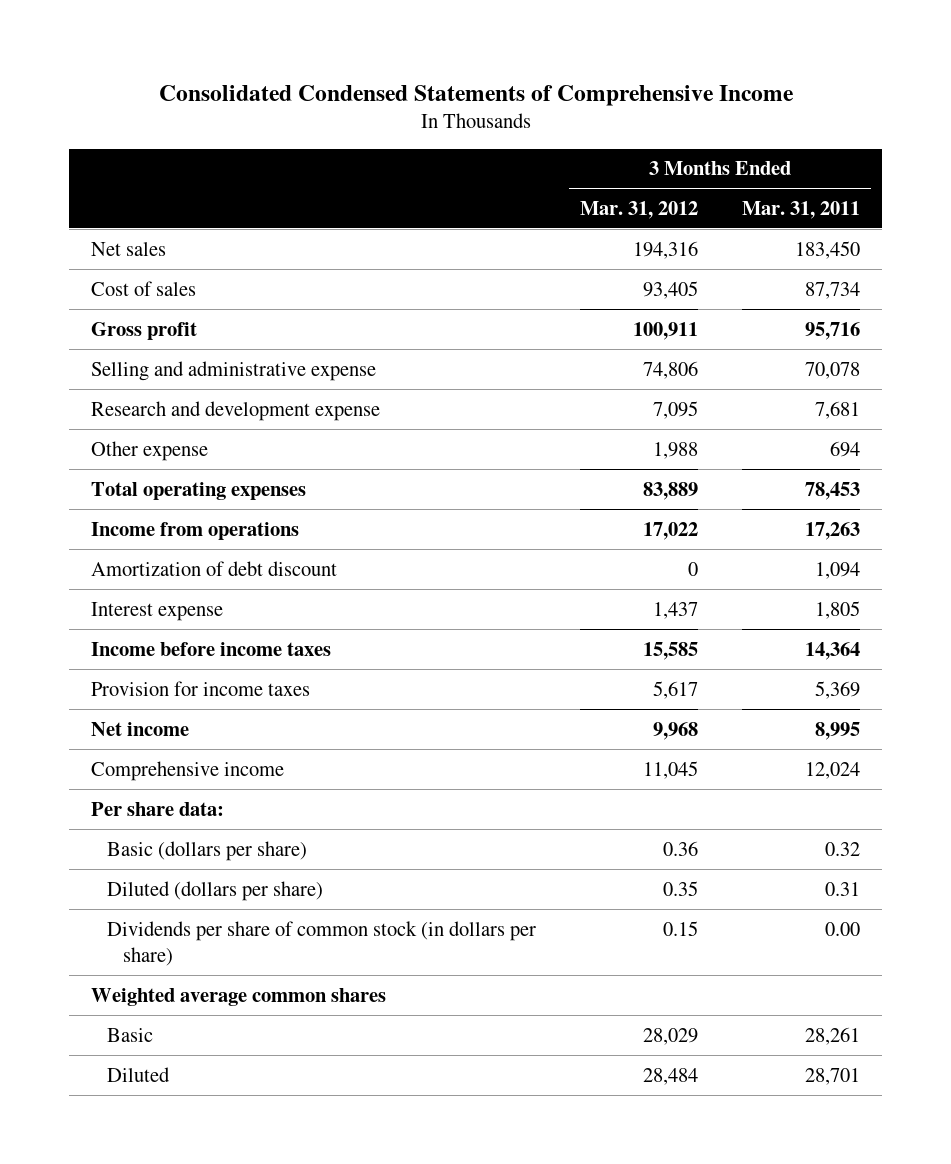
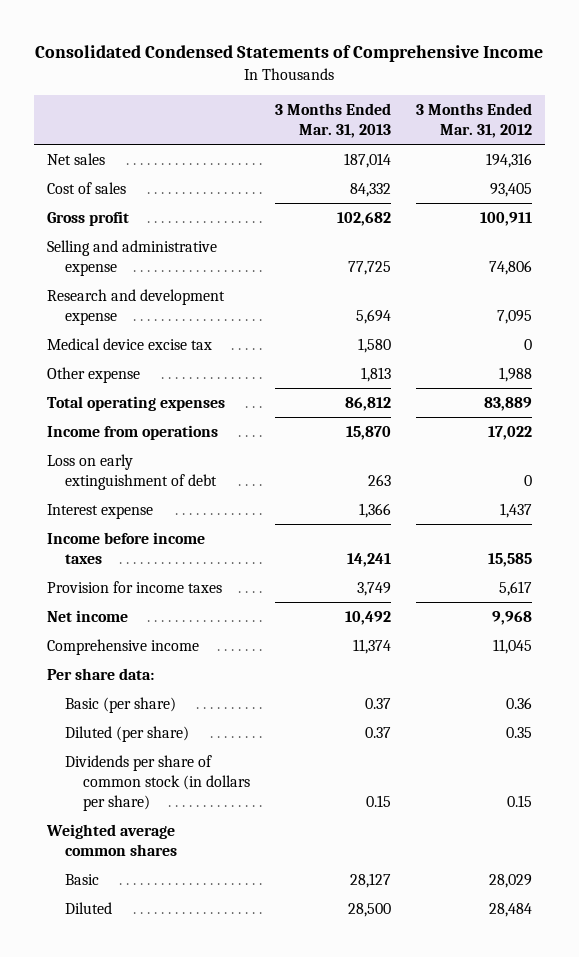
- | 3 Months Ended Mar. 31, 2012 | 3 Months Ended Mar. 31, 2011
+ | 3 Months Ended Mar. 31, 2013 | 3 Months Ended Mar. 31, 2012
+ Medical device excise tax | 1,580 | 0
- Amortization of debt discount | 0 | 1,094
+ Loss on early extinguishment of debt | 263 | 0
- Basic (dollars per share) | 0.36 | 0.32
- Diluted (dollars per share) | 0.35 | 0.31
+ Basic (per share) | 0.37 | 0.36
+ Diluted (per share) | 0.37 | 0.35

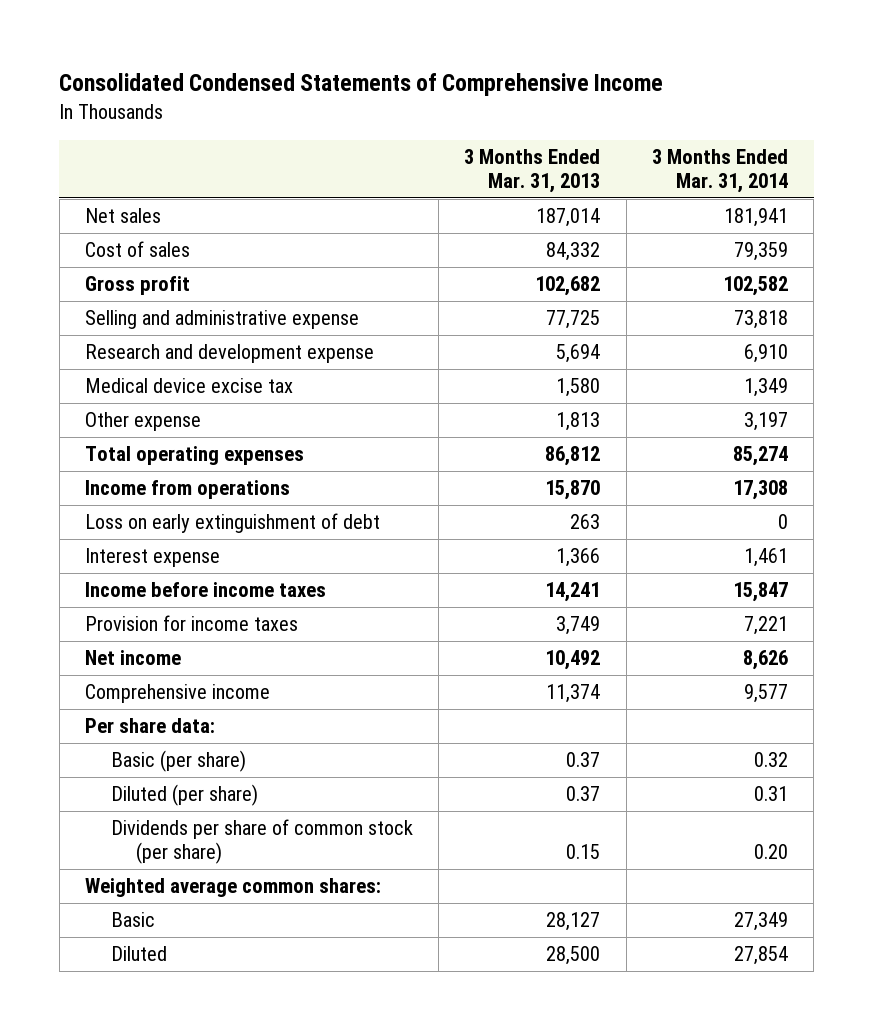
- | 3 Months Ended Mar. 31, 2013 | 3 Months Ended Mar. 31, 2012
+ | 3 Months Ended Mar. 31, 2013 | 3 Months Ended Mar. 31, 2014
- Dividends per share of common stock (in dollars per share) | 0.15 | 0.15
- Weighted average common shares
+ Dividends per share of common stock (per share) | 0.15 | 0.20
+ Weighted average common shares:

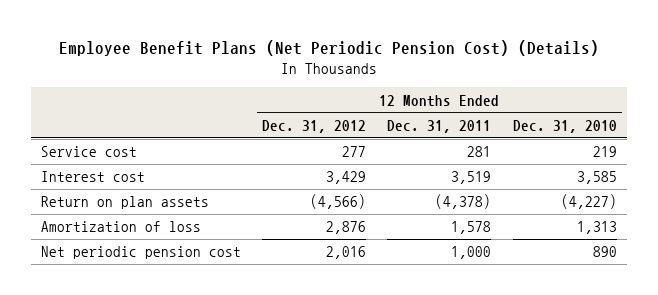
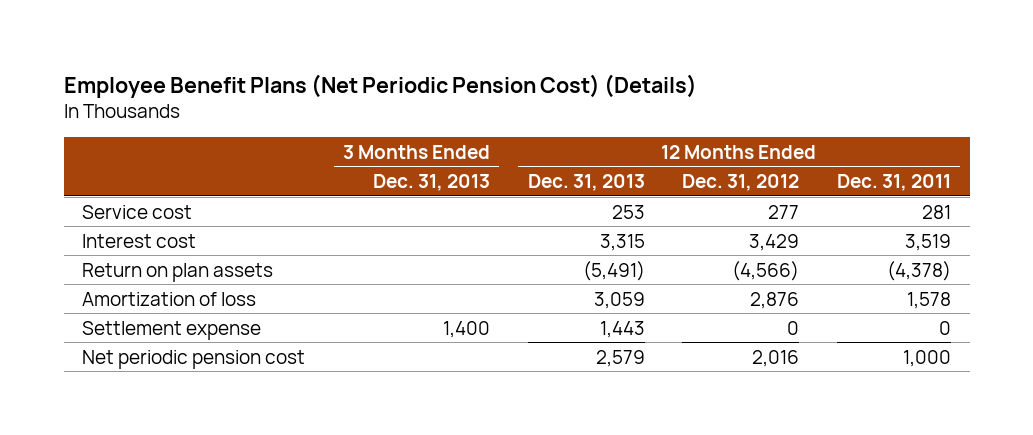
- | 12 Months Ended Dec. 31, 2012 | 12 Months Ended Dec. 31, 2011 | 12 Months Ended Dec. 31, 2010
+ | 3 Months Ended Dec. 31, 2013 | 12 Months Ended Dec. 31, 2013 | 12 Months Ended Dec. 31, 2012 | 12 Months Ended Dec. 31, 2011
+ Settlement expense | 1,400 | 1,443 | 0 | 0

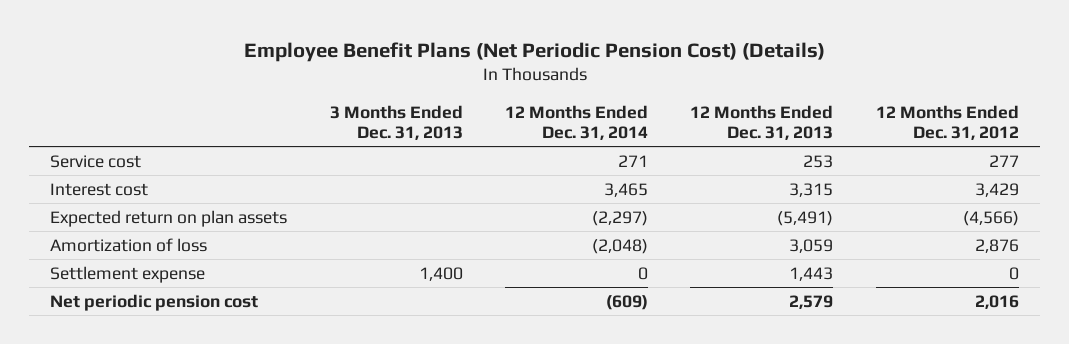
- | 3 Months Ended Dec. 31, 2013 | 12 Months Ended Dec. 31, 2013 | 12 Months Ended Dec. 31, 2012 | 12 Months Ended Dec. 31, 2011
+ | 3 Months Ended Dec. 31, 2013 | 12 Months Ended Dec. 31, 2014 | 12 Months Ended Dec. 31, 2013 | 12 Months Ended Dec. 31, 2012
- Return on plan assets | | (5,491) | (4,566) | (4,378)
+ Expected return on plan assets | | (2,297) | (5,491) | (4,566)

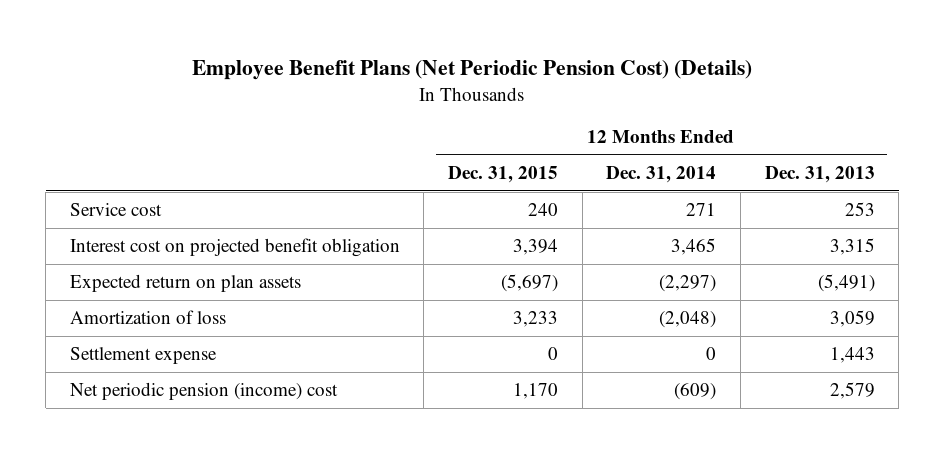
- | 3 Months Ended Dec. 31, 2013 | 12 Months Ended Dec. 31, 2014 | 12 Months Ended Dec. 31, 2013 | 12 Months Ended Dec. 31, 2012
+ | 12 Months Ended Dec. 31, 2015 | 12 Months Ended Dec. 31, 2014 | 12 Months Ended Dec. 31, 2013
- Interest cost | | 3,465 | 3,315 | 3,429
+ Interest cost on projected benefit obligation | 3,394 | 3,465 | 3,315
- Net periodic pension cost | | (609) | 2,579 | 2,016
+ Net periodic pension (income) cost | 1,170 | (609) | 2,579

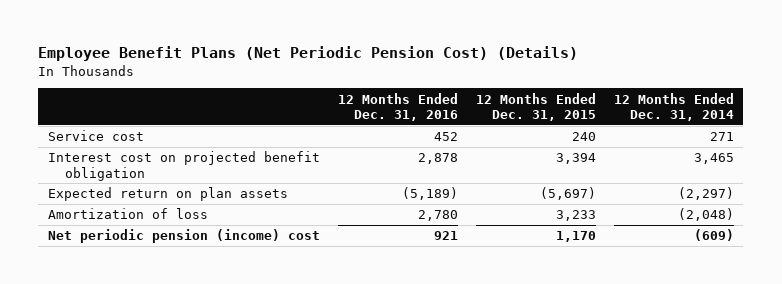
- | 12 Months Ended Dec. 31, 2015 | 12 Months Ended Dec. 31, 2014 | 12 Months Ended Dec. 31, 2013
+ | 12 Months Ended Dec. 31, 2016 | 12 Months Ended Dec. 31, 2015 | 12 Months Ended Dec. 31, 2014
- Settlement expense | 0 | 0 | 1,443

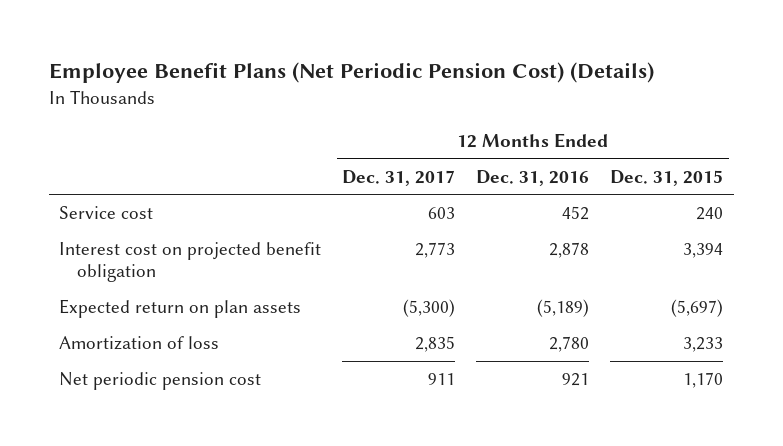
- | 12 Months Ended Dec. 31, 2016 | 12 Months Ended Dec. 31, 2015 | 12 Months Ended Dec. 31, 2014
+ | 12 Months Ended Dec. 31, 2017 | 12 Months Ended Dec. 31, 2016 | 12 Months Ended Dec. 31, 2015
- Net periodic pension (income) cost | 921 | 1,170 | (609)
+ Net periodic pension cost | 911 | 921 | 1,170

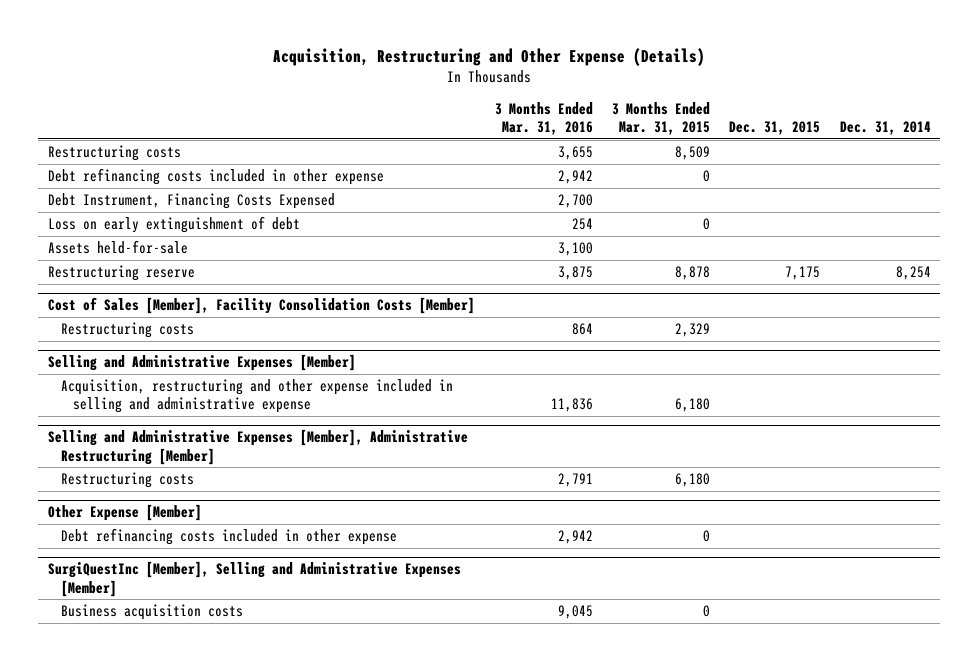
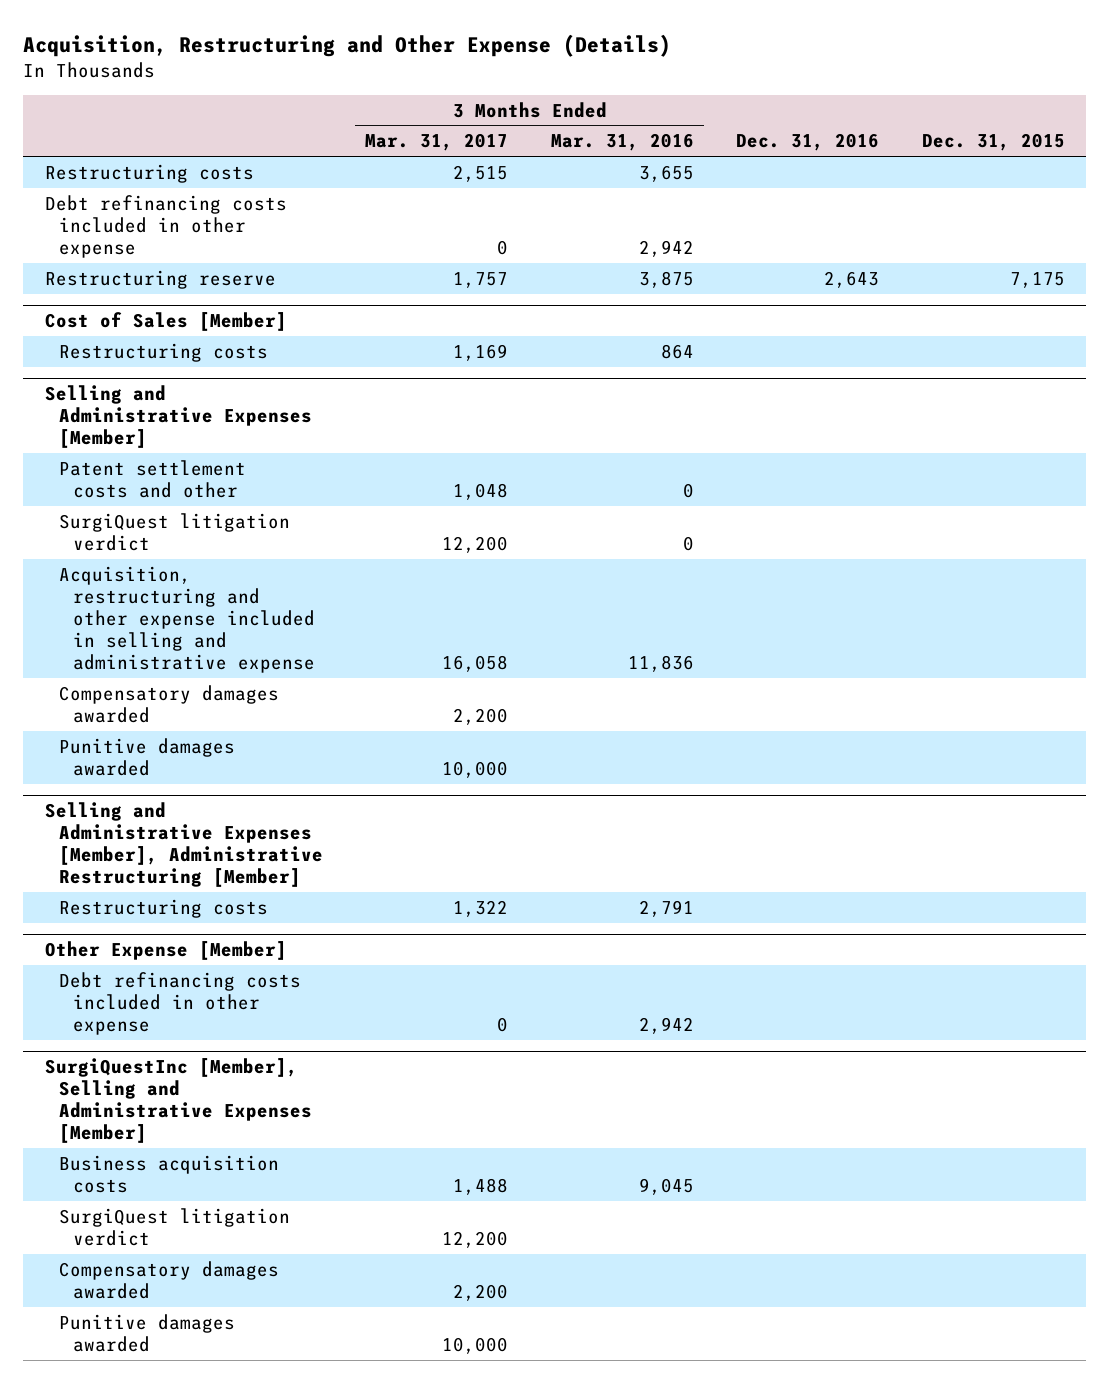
- | 3 Months Ended Mar. 31, 2016 | 3 Months Ended Mar. 31, 2015 | Dec. 31, 2015 | Dec. 31, 2014
+ | 3 Months Ended Mar. 31, 2017 | 3 Months Ended Mar. 31, 2016 | Dec. 31, 2016 | Dec. 31, 2015
- Debt Instrument, Financing Costs Expensed | 2,700 | | |
- Loss on early extinguishment of debt | 254 | 0 | |
- Assets held-for-sale | 3,100 | | |
- Cost of Sales [Member], Facility Consolidation Costs [Member]
+ Cost of Sales [Member]
@ Selling and Administrative Expenses [Member]
+ Patent settlement costs and other | 1,048 | 0 | |
+ SurgiQuest litigation verdict | 12,200 | 0 | |
+ Compensatory damages awarded | 2,200 | | |
+ Punitive damages awarded | 10,000 | | |
@ SurgiQuestInc [Member], Selling and Administrative Expenses [Member]
+ SurgiQuest litigation verdict | 12,200 | | |
+ Compensatory damages awarded | 2,200 | | |
+ Punitive damages awarded | 10,000 | | |

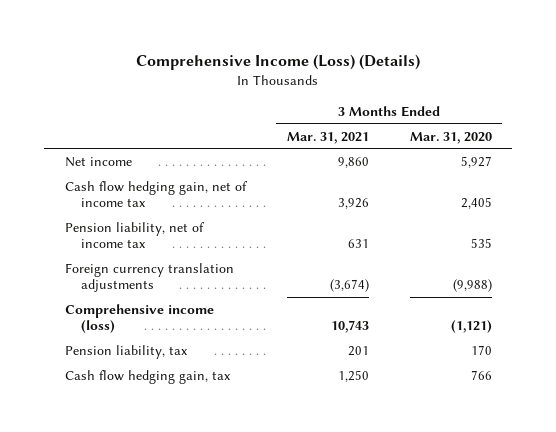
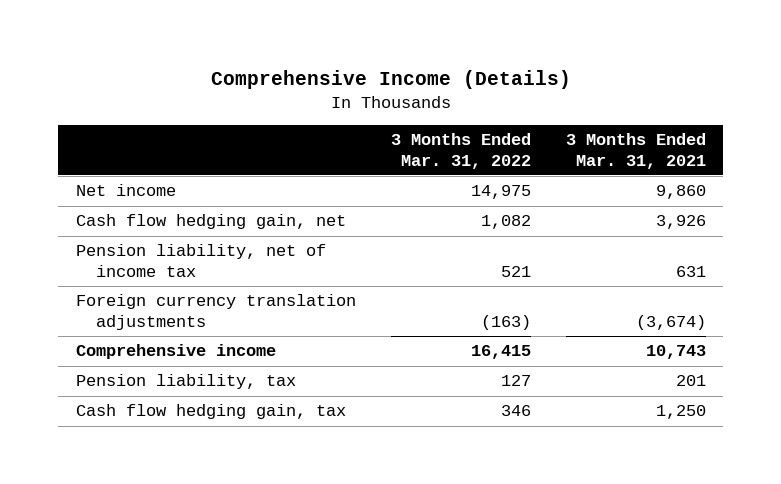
- Comprehensive Income (Loss) (Details)
+ Comprehensive Income (Details)
- | 3 Months Ended Mar. 31, 2021 | 3 Months Ended Mar. 31, 2020
+ | 3 Months Ended Mar. 31, 2022 | 3 Months Ended Mar. 31, 2021
- Cash flow hedging gain, net of income tax | 3,926 | 2,405
+ Cash flow hedging gain, net | 1,082 | 3,926
- Comprehensive income (loss) | 10,743 | (1,121)
+ Comprehensive income | 16,415 | 10,743

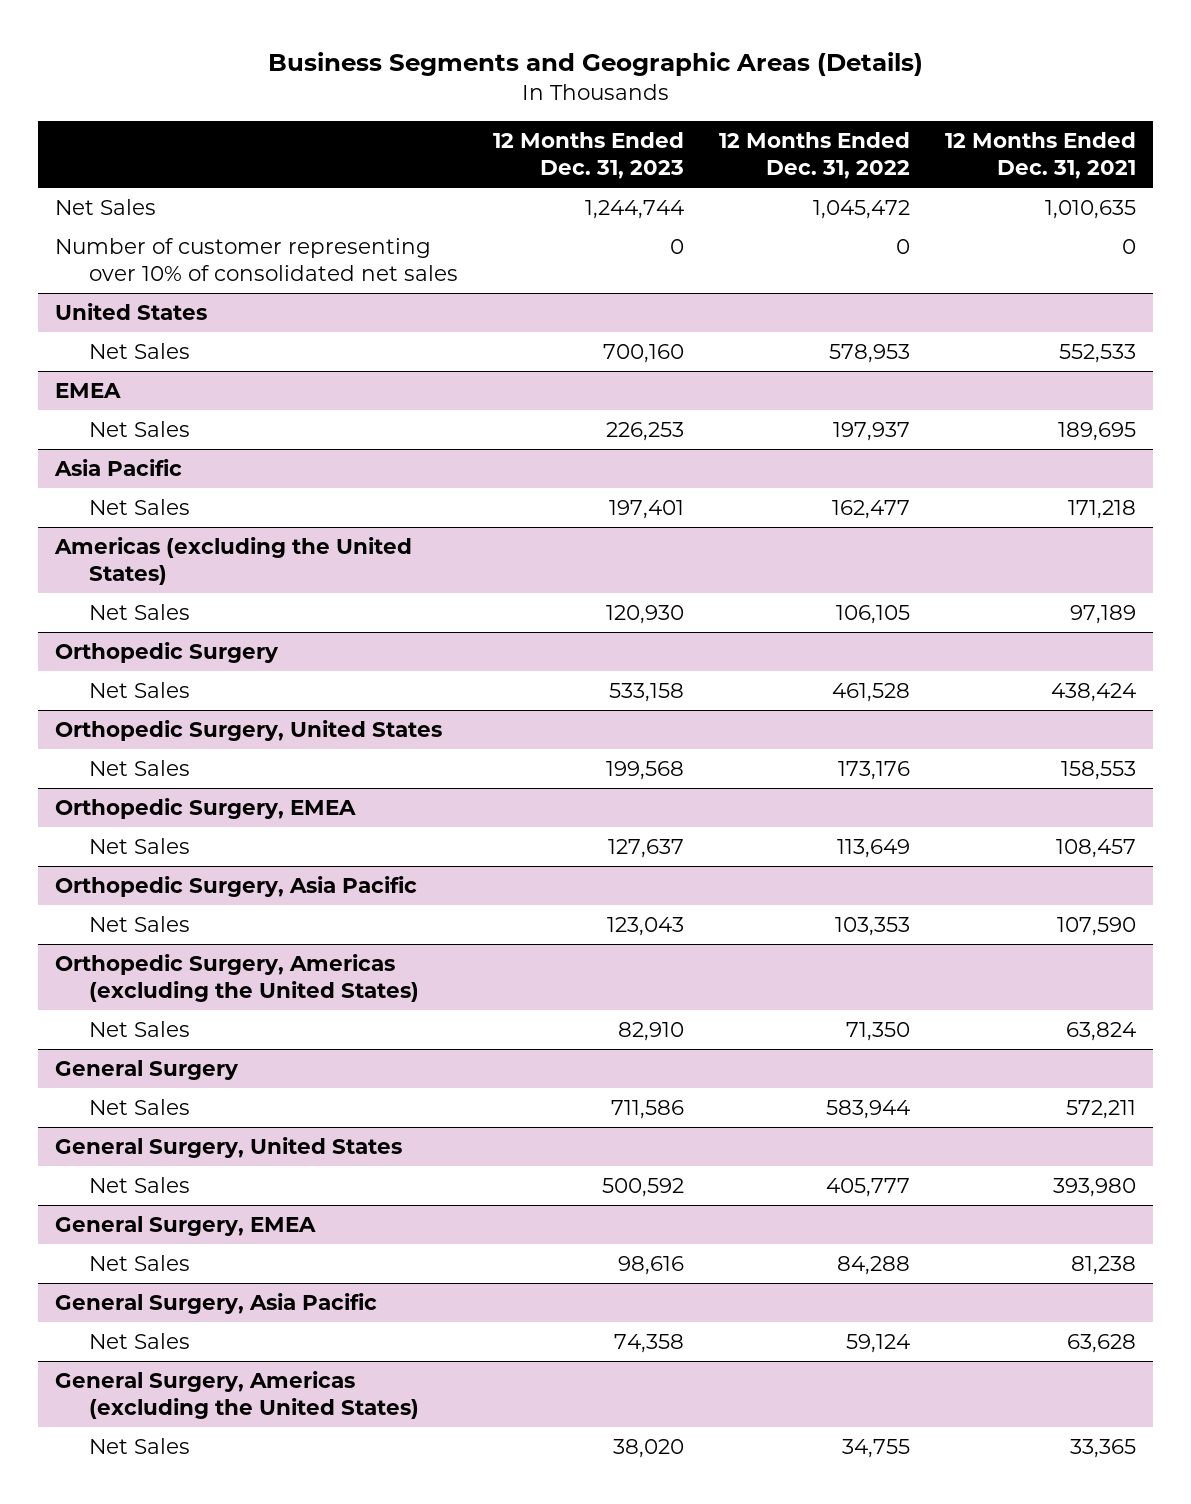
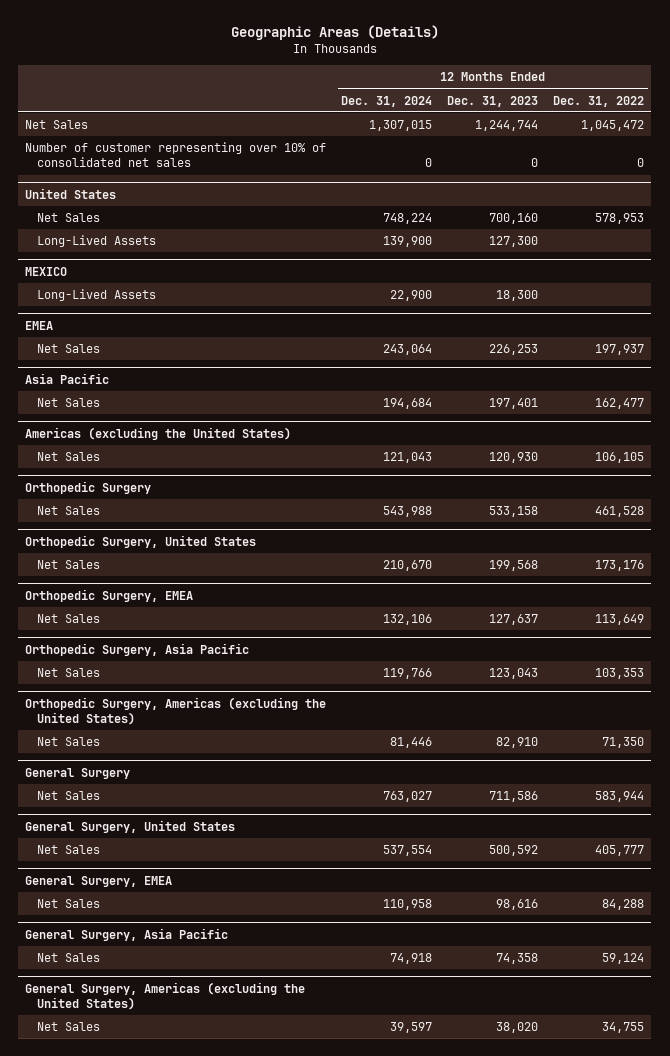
- Business Segments and Geographic Areas (Details)
+ Geographic Areas (Details)
- | 12 Months Ended Dec. 31, 2023 | 12 Months Ended Dec. 31, 2022 | 12 Months Ended Dec. 31, 2021
+ | 12 Months Ended Dec. 31, 2024 | 12 Months Ended Dec. 31, 2023 | 12 Months Ended Dec. 31, 2022
@ United States
+ Long-Lived Assets | 139,900 | 127,300 |
+ MEXICO
+ Long-Lived Assets | 22,900 | 18,300 |

